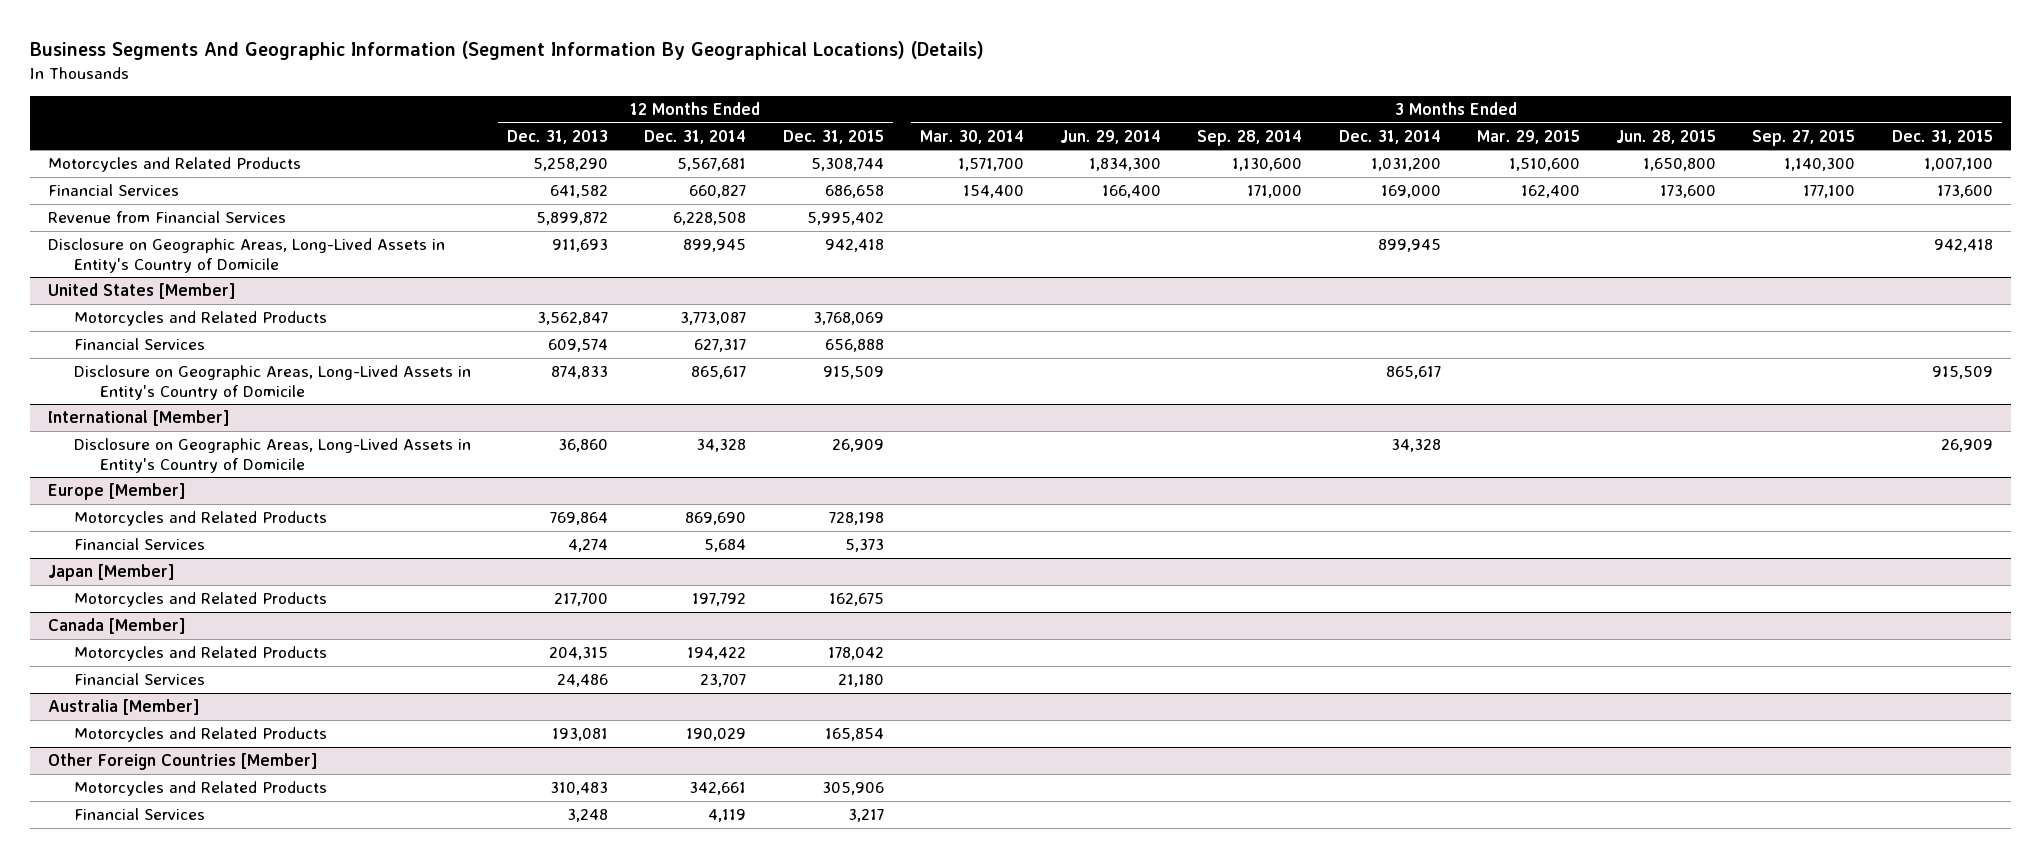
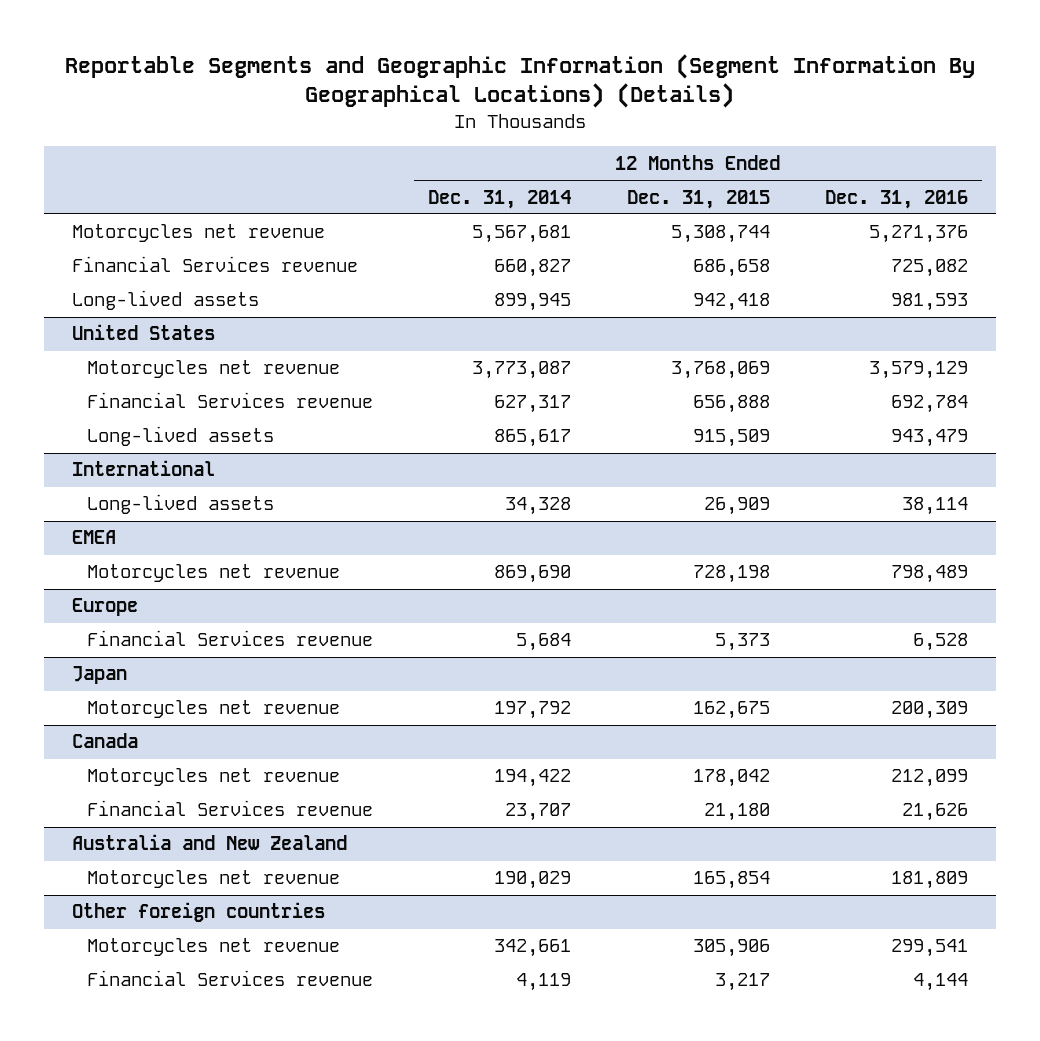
- Business Segments And Geographic Information (Segment Information By Geographical Locations) (Details)
+ Reportable Segments and Geographic Information (Segment Information By Geographical Locations) (Details)
- | 12 Months Ended Dec. 31, 2013 | 12 Months Ended Dec. 31, 2014 | 12 Months Ended Dec. 31, 2015 | 3 Months Ended Mar. 30, 2014 | 3 Months Ended Jun. 29, 2014 | 3 Months Ended Sep. 28, 2014 | 3 Months Ended Dec. 31, 2014 | 3 Months Ended Mar. 29, 2015 | 3 Months Ended Jun. 28, 2015 | 3 Months Ended Sep. 27, 2015 | 3 Months Ended Dec. 31, 2015
+ | 12 Months Ended Dec. 31, 2014 | 12 Months Ended Dec. 31, 2015 | 12 Months Ended Dec. 31, 2016
- Motorcycles and Related Products | 5,258,290 | 5,567,681 | 5,308,744 | 1,571,700 | 1,834,300 | 1,130,600 | 1,031,200 | 1,510,600 | 1,650,800 | 1,140,300 | 1,007,100
- Financial Services | 641,582 | 660,827 | 686,658 | 154,400 | 166,400 | 171,000 | 169,000 | 162,400 | 173,600 | 177,100 | 173,600
- Revenue from Financial Services | 5,899,872 | 6,228,508 | 5,995,402 | | | | | | | |
- Disclosure on Geographic Areas, Long-Lived Assets in Entity's Country of Domicile | 911,693 | 899,945 | 942,418 | | | | 899,945 | | | | 942,418
- United States [Member]
- Motorcycles and Related Products | 3,562,847 | 3,773,087 | 3,768,069 | | | | | | | |
- Financial Services | 609,574 | 627,317 | 656,888 | | | | | | | |
- Disclosure on Geographic Areas, Long-Lived Assets in Entity's Country of Domicile | 874,833 | 865,617 | 915,509 | | | | 865,617 | | | | 915,509
- International [Member]
- Disclosure on Geographic Areas, Long-Lived Assets in Entity's Country of Domicile | 36,860 | 34,328 | 26,909 | | | | 34,328 | | | | 26,909
- Europe [Member]
- Motorcycles and Related Products | 769,864 | 869,690 | 728,198 | | | | | | | |
- Financial Services | 4,274 | 5,684 | 5,373 | | | | | | | |
- Japan [Member]
- Motorcycles and Related Products | 217,700 | 197,792 | 162,675 | | | | | | | |
- Canada [Member]
- Motorcycles and Related Products | 204,315 | 194,422 | 178,042 | | | | | | | |
- Financial Services | 24,486 | 23,707 | 21,180 | | | | | | | |
- Australia [Member]
- Motorcycles and Related Products | 193,081 | 190,029 | 165,854 | | | | | | | |
- Other Foreign Countries [Member]
- Motorcycles and Related Products | 310,483 | 342,661 | 305,906 | | | | | | | |
- Financial Services | 3,248 | 4,119 | 3,217 | | | | | | | |
+ Motorcycles net revenue | 5,567,681 | 5,308,744 | 5,271,376
+ Financial Services revenue | 660,827 | 686,658 | 725,082
+ Long-lived assets | 899,945 | 942,418 | 981,593
+ United States
+ Motorcycles net revenue | 3,773,087 | 3,768,069 | 3,579,129
+ Financial Services revenue | 627,317 | 656,888 | 692,784
+ Long-lived assets | 865,617 | 915,509 | 943,479
+ International
+ Long-lived assets | 34,328 | 26,909 | 38,114
+ EMEA
+ Motorcycles net revenue | 869,690 | 728,198 | 798,489
+ Europe
+ Financial Services revenue | 5,684 | 5,373 | 6,528
+ Japan
+ Motorcycles net revenue | 197,792 | 162,675 | 200,309
+ Canada
+ Motorcycles net revenue | 194,422 | 178,042 | 212,099
+ Financial Services revenue | 23,707 | 21,180 | 21,626
+ Australia and New Zealand
+ Motorcycles net revenue | 190,029 | 165,854 | 181,809
+ Other foreign countries
+ Motorcycles net revenue | 342,661 | 305,906 | 299,541
+ Financial Services revenue | 4,119 | 3,217 | 4,144

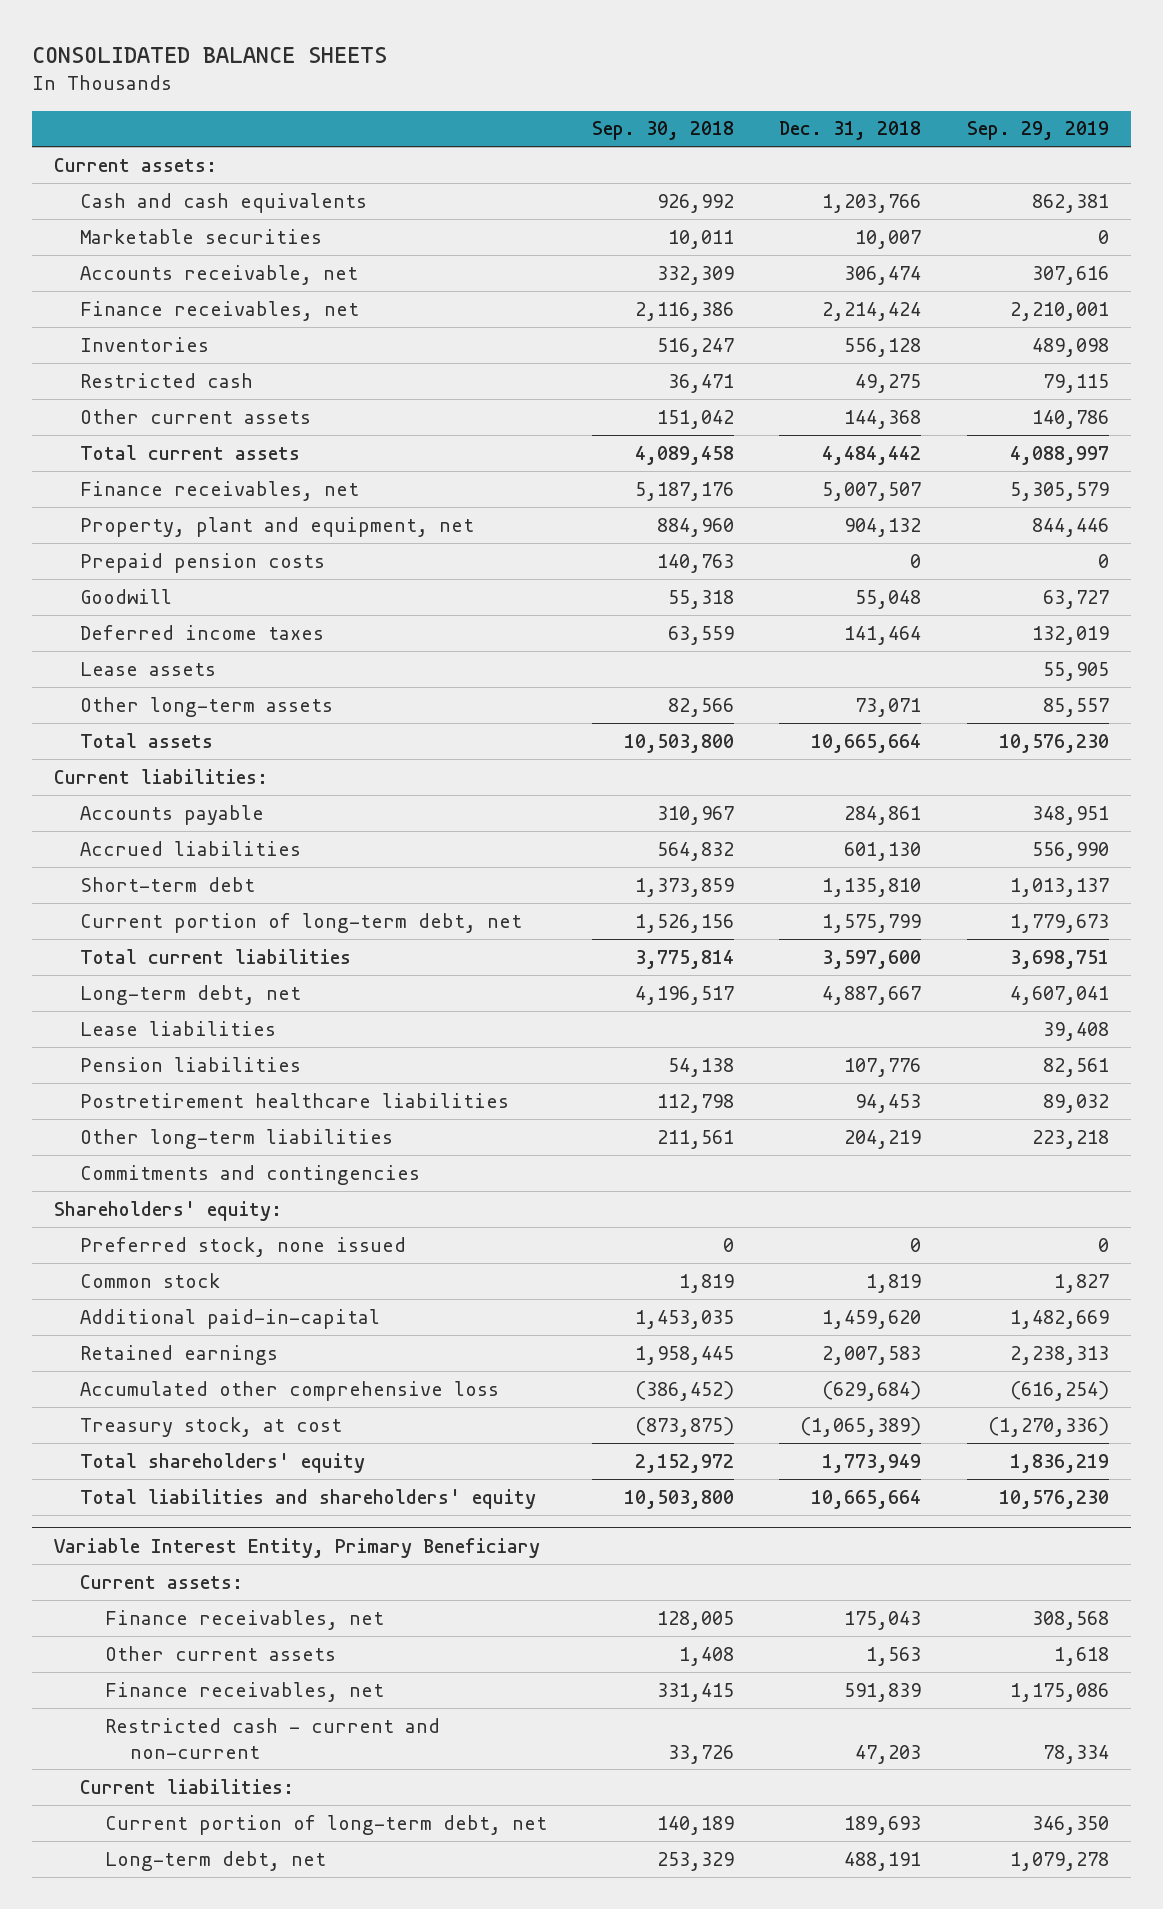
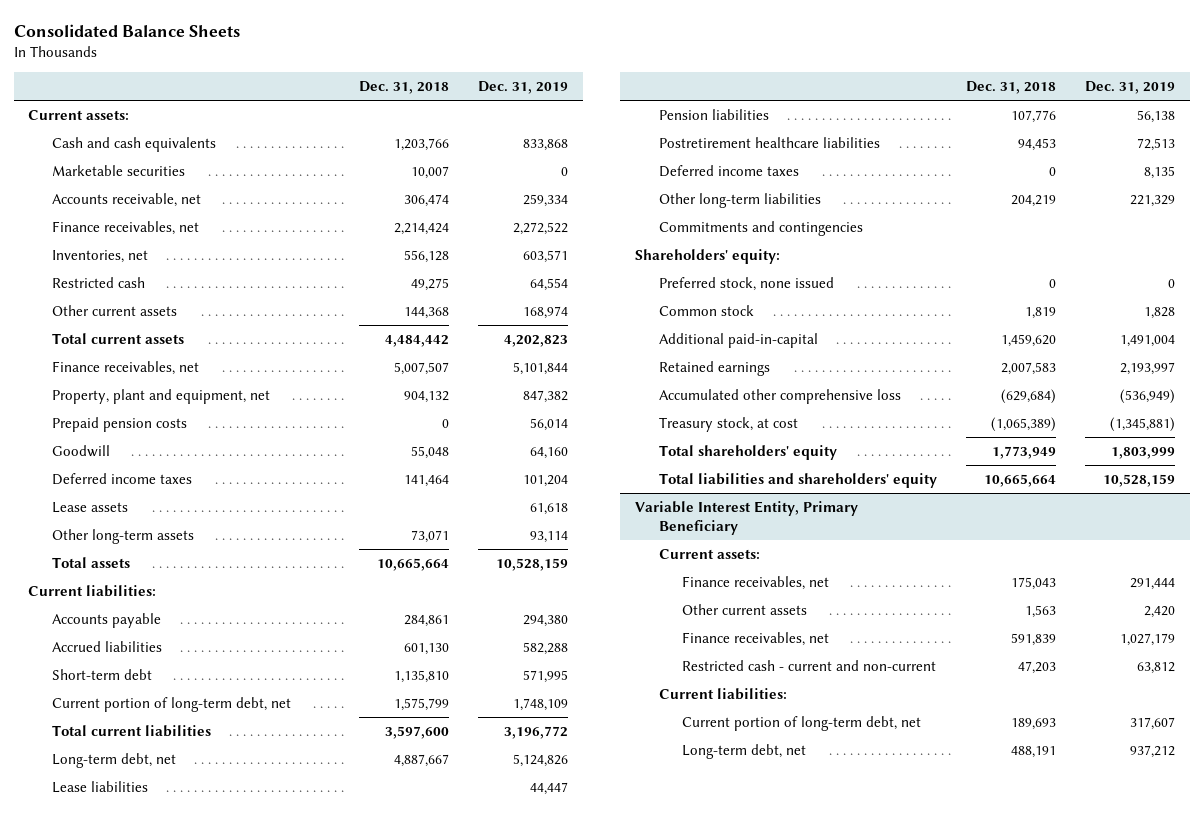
- CONSOLIDATED BALANCE SHEETS
+ Consolidated Balance Sheets
- | Sep. 30, 2018 | Dec. 31, 2018 | Sep. 29, 2019
+ | Dec. 31, 2018 | Dec. 31, 2019
- Inventories | 516,247 | 556,128 | 489,098
+ Inventories, net | 556,128 | 603,571
+ Deferred income taxes | 0 | 8,135

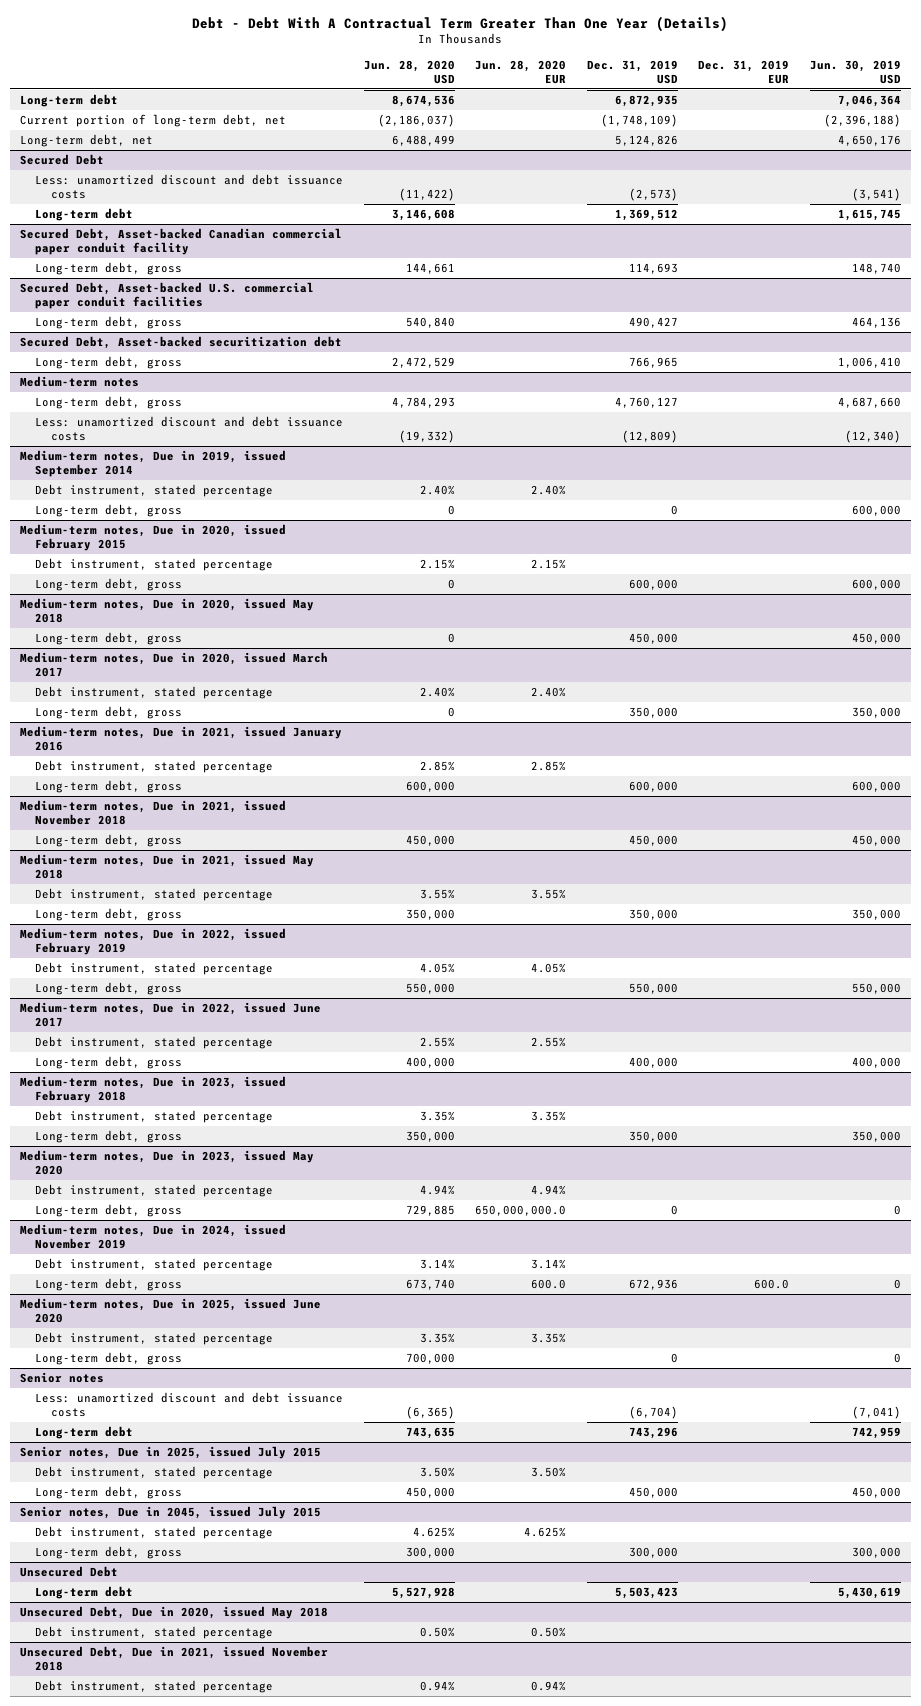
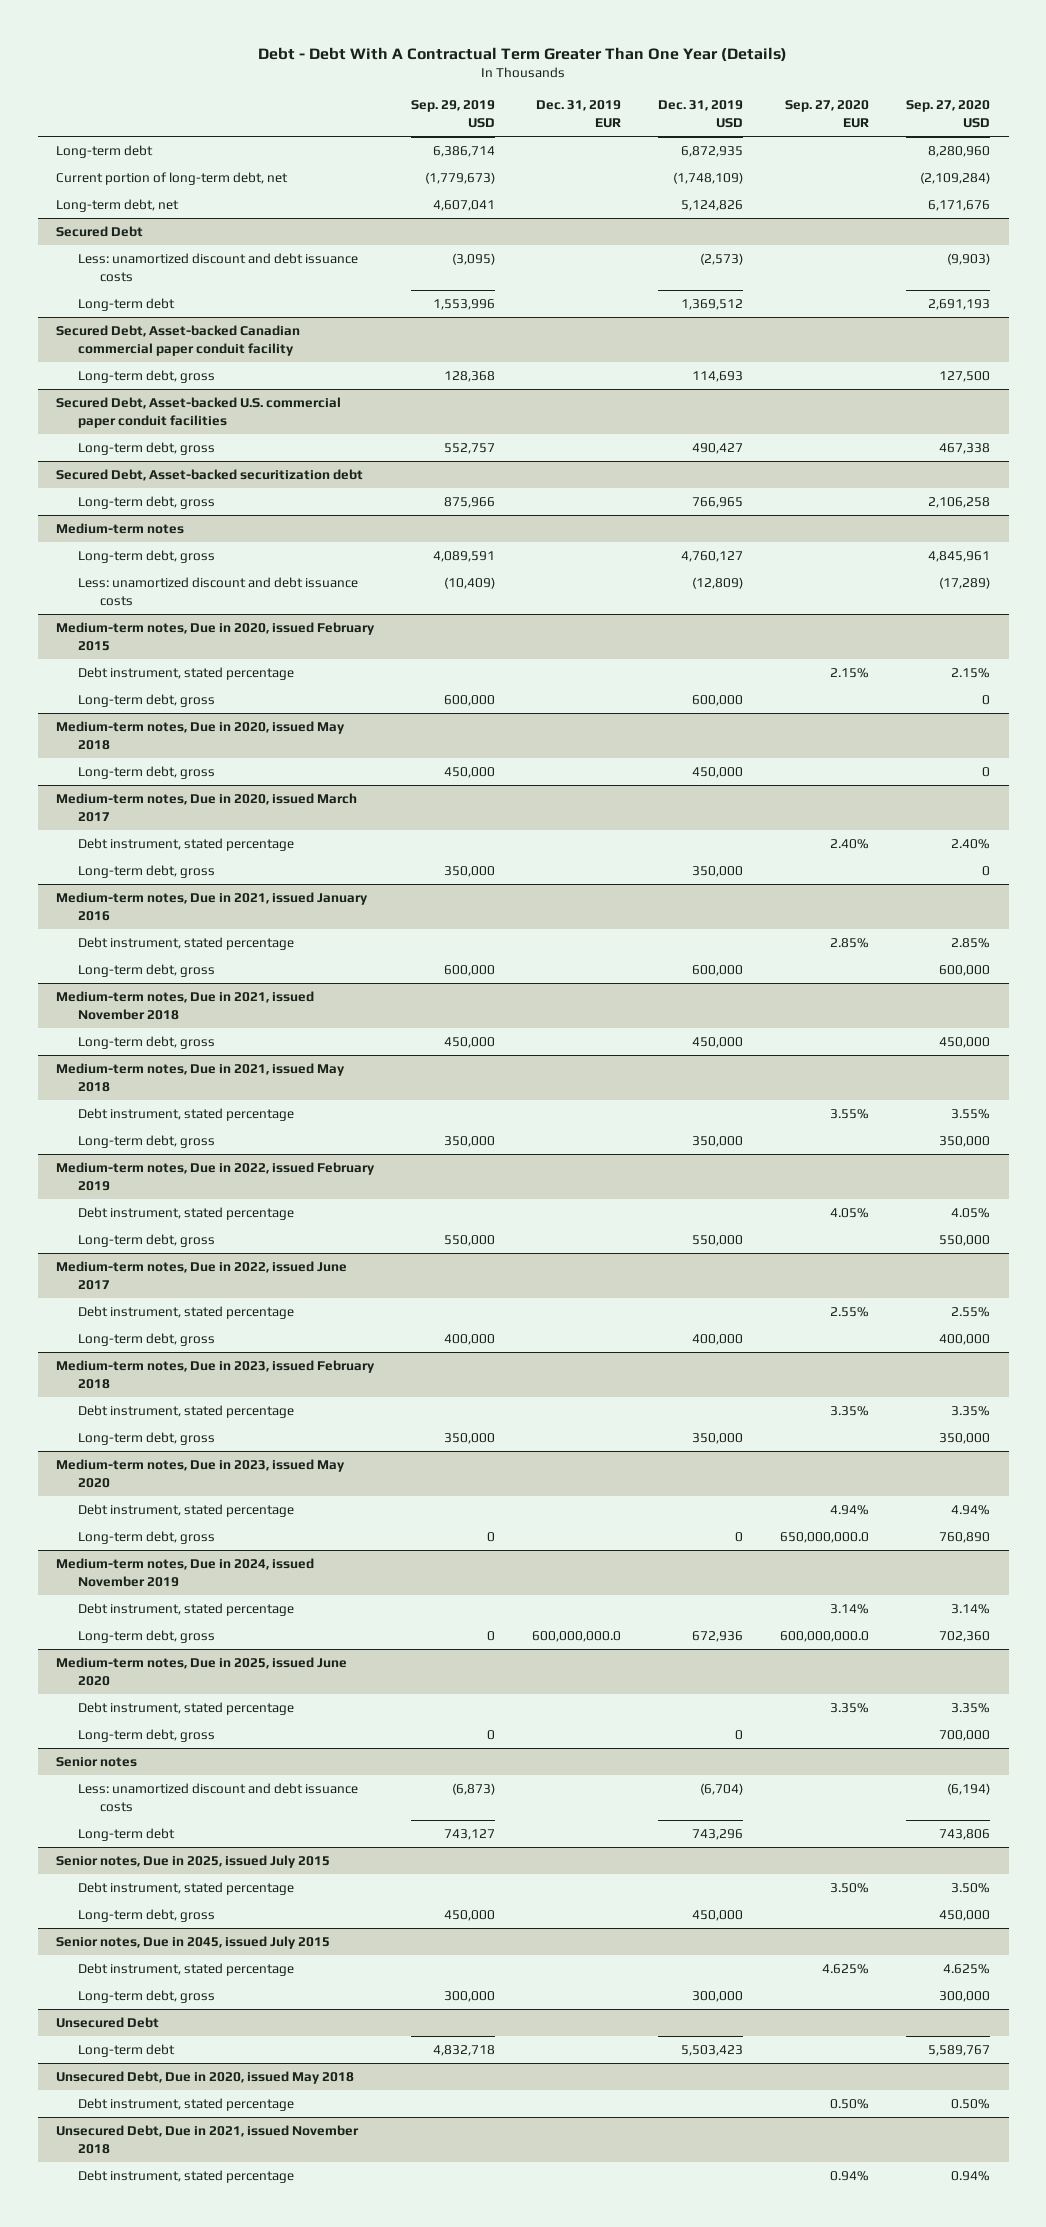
- | Jun. 28, 2020 USD | Jun. 28, 2020 EUR | Dec. 31, 2019 USD | Dec. 31, 2019 EUR | Jun. 30, 2019 USD
+ | Sep. 29, 2019 USD | Dec. 31, 2019 EUR | Dec. 31, 2019 USD | Sep. 27, 2020 EUR | Sep. 27, 2020 USD
- Medium-term notes, Due in 2019, issued September 2014
- Debt instrument, stated percentage | 2.40% | 2.40% | | |
- Long-term debt, gross | 0 | | 0 | | 600,000
@ Medium-term notes, Due in 2024, issued November 2019
- Long-term debt, gross | 673,740 | 600.0 | 672,936 | 600.0 | 0
+ Long-term debt, gross | 0 | 600,000,000.0 | 672,936 | 600,000,000.0 | 702,360

